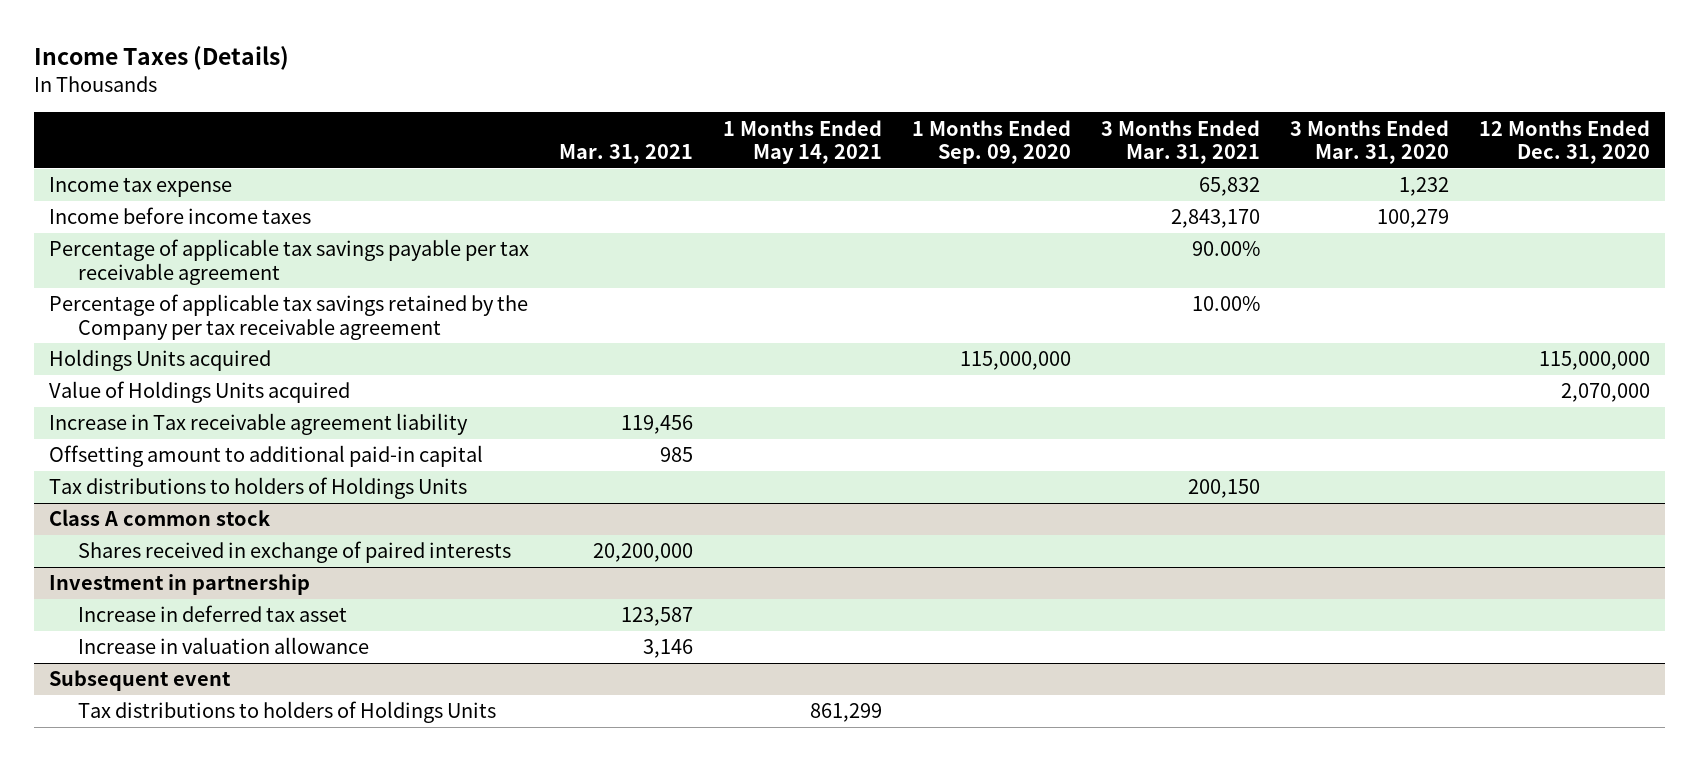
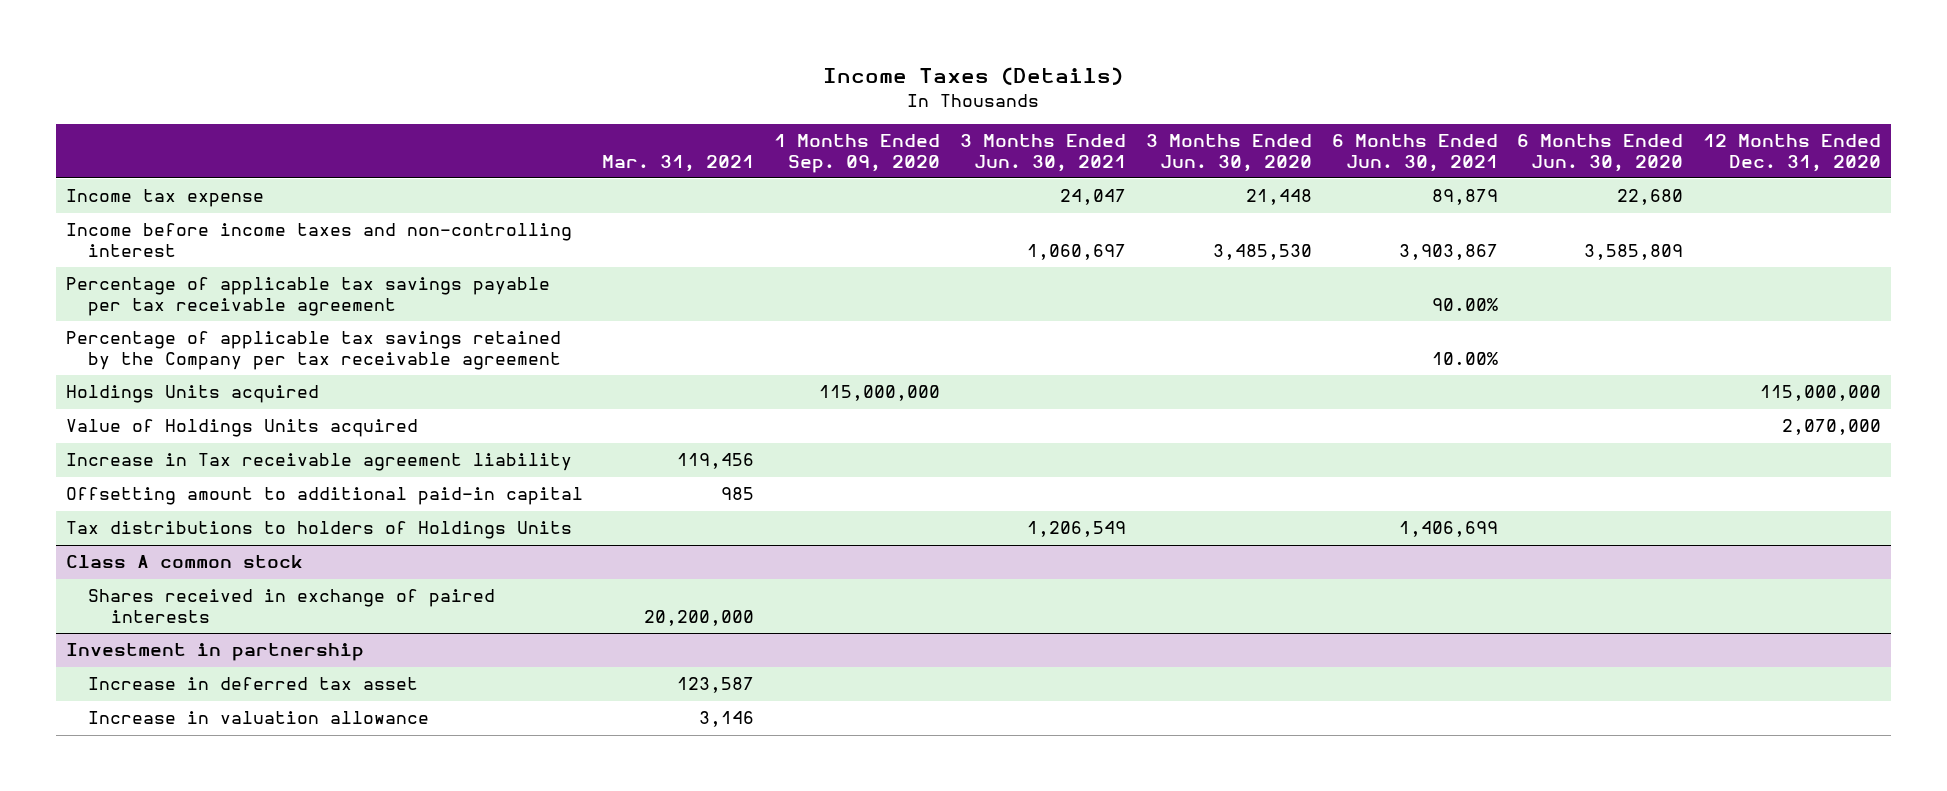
- | Mar. 31, 2021 | 1 Months Ended May 14, 2021 | 1 Months Ended Sep. 09, 2020 | 3 Months Ended Mar. 31, 2021 | 3 Months Ended Mar. 31, 2020 | 12 Months Ended Dec. 31, 2020
+ | Mar. 31, 2021 | 1 Months Ended Sep. 09, 2020 | 3 Months Ended Jun. 30, 2021 | 3 Months Ended Jun. 30, 2020 | 6 Months Ended Jun. 30, 2021 | 6 Months Ended Jun. 30, 2020 | 12 Months Ended Dec. 31, 2020
- Income before income taxes | | | | 2,843,170 | 100,279 |
+ Income before income taxes and non-controlling interest | | | 1,060,697 | 3,485,530 | 3,903,867 | 3,585,809 |
- Subsequent event
- Tax distributions to holders of Holdings Units | | 861,299 | | | |

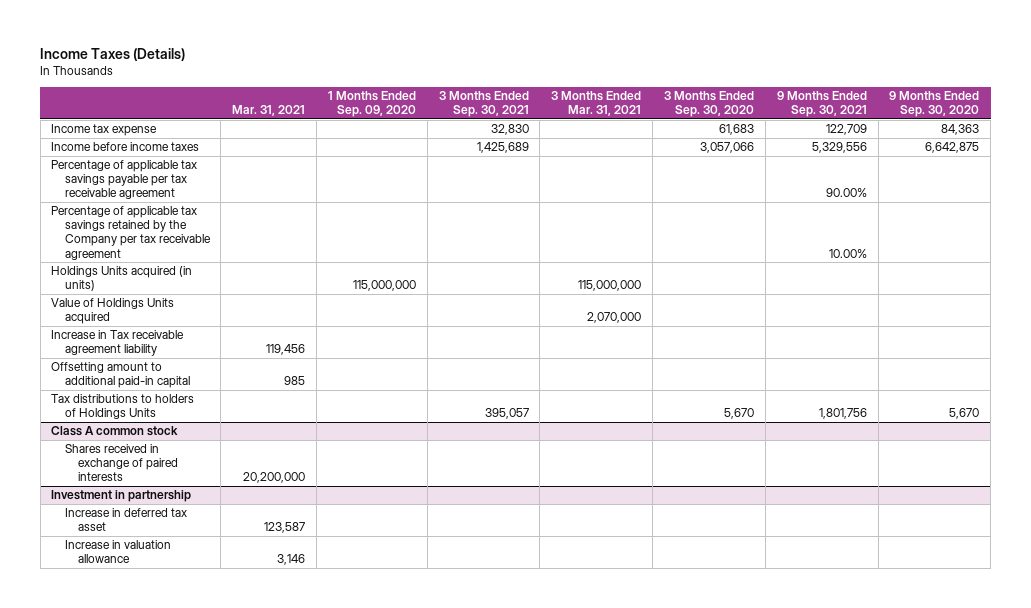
- | Mar. 31, 2021 | 1 Months Ended Sep. 09, 2020 | 3 Months Ended Jun. 30, 2021 | 3 Months Ended Jun. 30, 2020 | 6 Months Ended Jun. 30, 2021 | 6 Months Ended Jun. 30, 2020 | 12 Months Ended Dec. 31, 2020
+ | Mar. 31, 2021 | 1 Months Ended Sep. 09, 2020 | 3 Months Ended Sep. 30, 2021 | 3 Months Ended Mar. 31, 2021 | 3 Months Ended Sep. 30, 2020 | 9 Months Ended Sep. 30, 2021 | 9 Months Ended Sep. 30, 2020
- Income before income taxes and non-controlling interest | | | 1,060,697 | 3,485,530 | 3,903,867 | 3,585,809 |
+ Income before income taxes | | | 1,425,689 | | 3,057,066 | 5,329,556 | 6,642,875
- Holdings Units acquired | | 115,000,000 | | | | | 115,000,000
+ Holdings Units acquired (in units) | | 115,000,000 | | 115,000,000 | | |

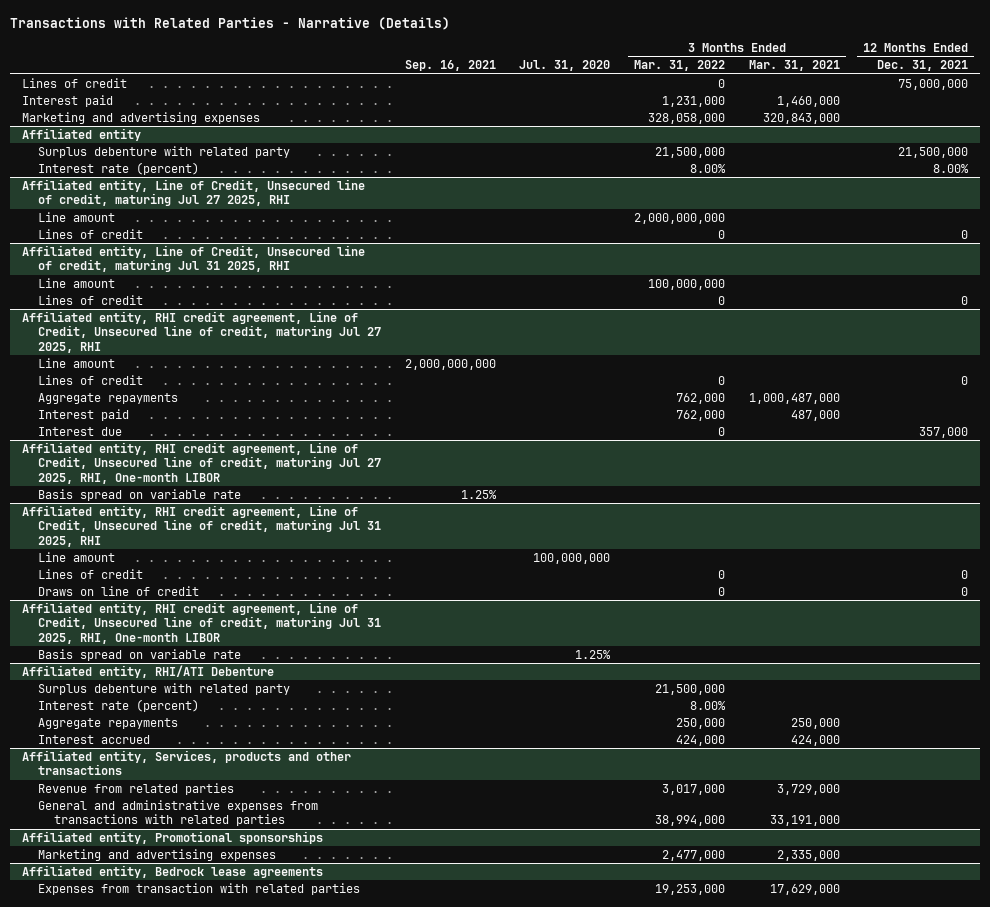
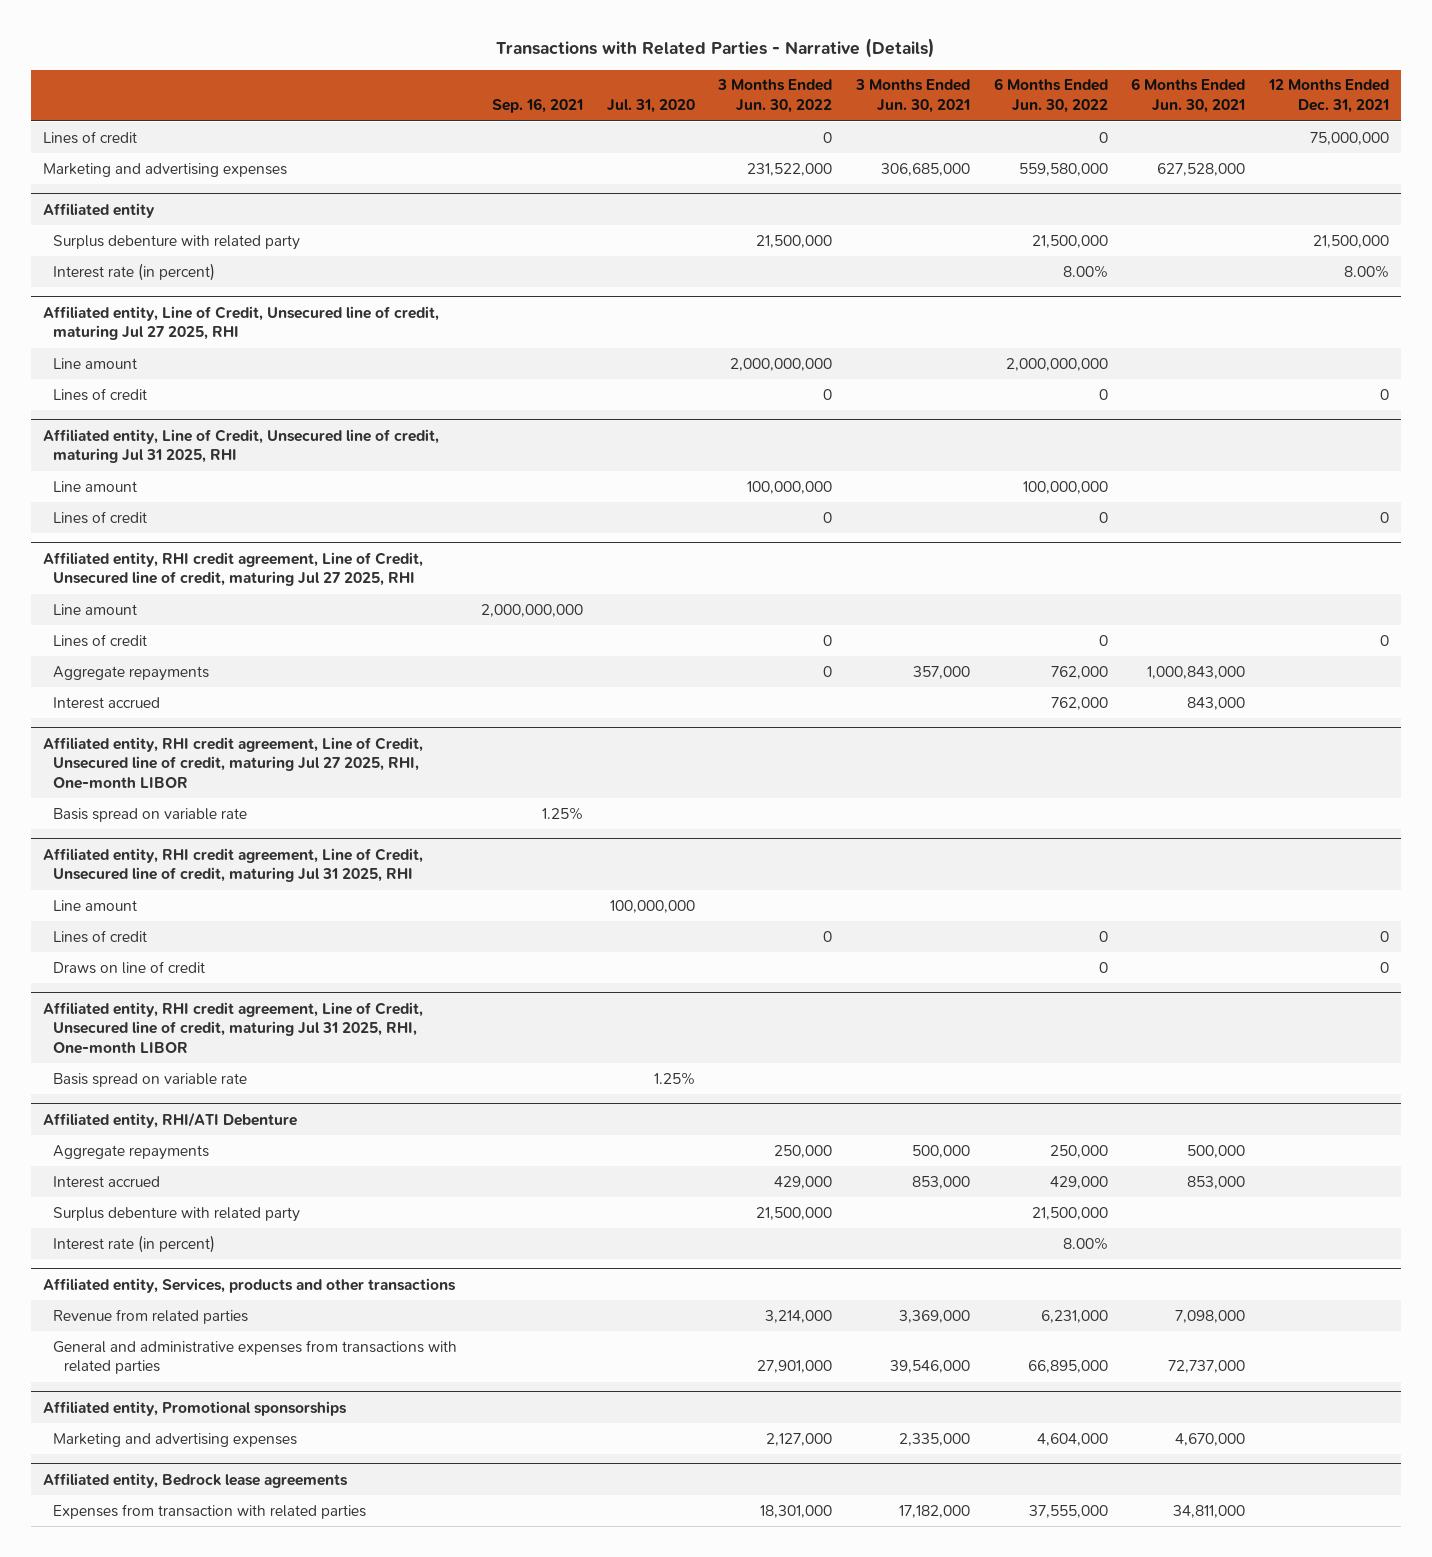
- | Sep. 16, 2021 | Jul. 31, 2020 | 3 Months Ended Mar. 31, 2022 | 3 Months Ended Mar. 31, 2021 | 12 Months Ended Dec. 31, 2021
+ | Sep. 16, 2021 | Jul. 31, 2020 | 3 Months Ended Jun. 30, 2022 | 3 Months Ended Jun. 30, 2021 | 6 Months Ended Jun. 30, 2022 | 6 Months Ended Jun. 30, 2021 | 12 Months Ended Dec. 31, 2021
- Interest paid | | | 1,231,000 | 1,460,000 |
@ Affiliated entity
- Interest rate (percent) | | | 8.00% | | 8.00%
+ Interest rate (in percent) | | | | | 8.00% | | 8.00%
@ Affiliated entity, RHI credit agreement, Line of Credit, Unsecured line of credit, maturing Jul 27 2025, RHI
- Interest paid | | | 762,000 | 487,000 |
- Interest due | | | 0 | | 357,000
+ Interest accrued | | | | | 762,000 | 843,000 |
@ Affiliated entity, RHI/ATI Debenture
- Interest rate (percent) | | | 8.00% | |
moved down: Surplus debenture with related party | | | 21,500,000 | | 21,500,000 | |
+ Interest rate (in percent) | | | | | 8.00% | |

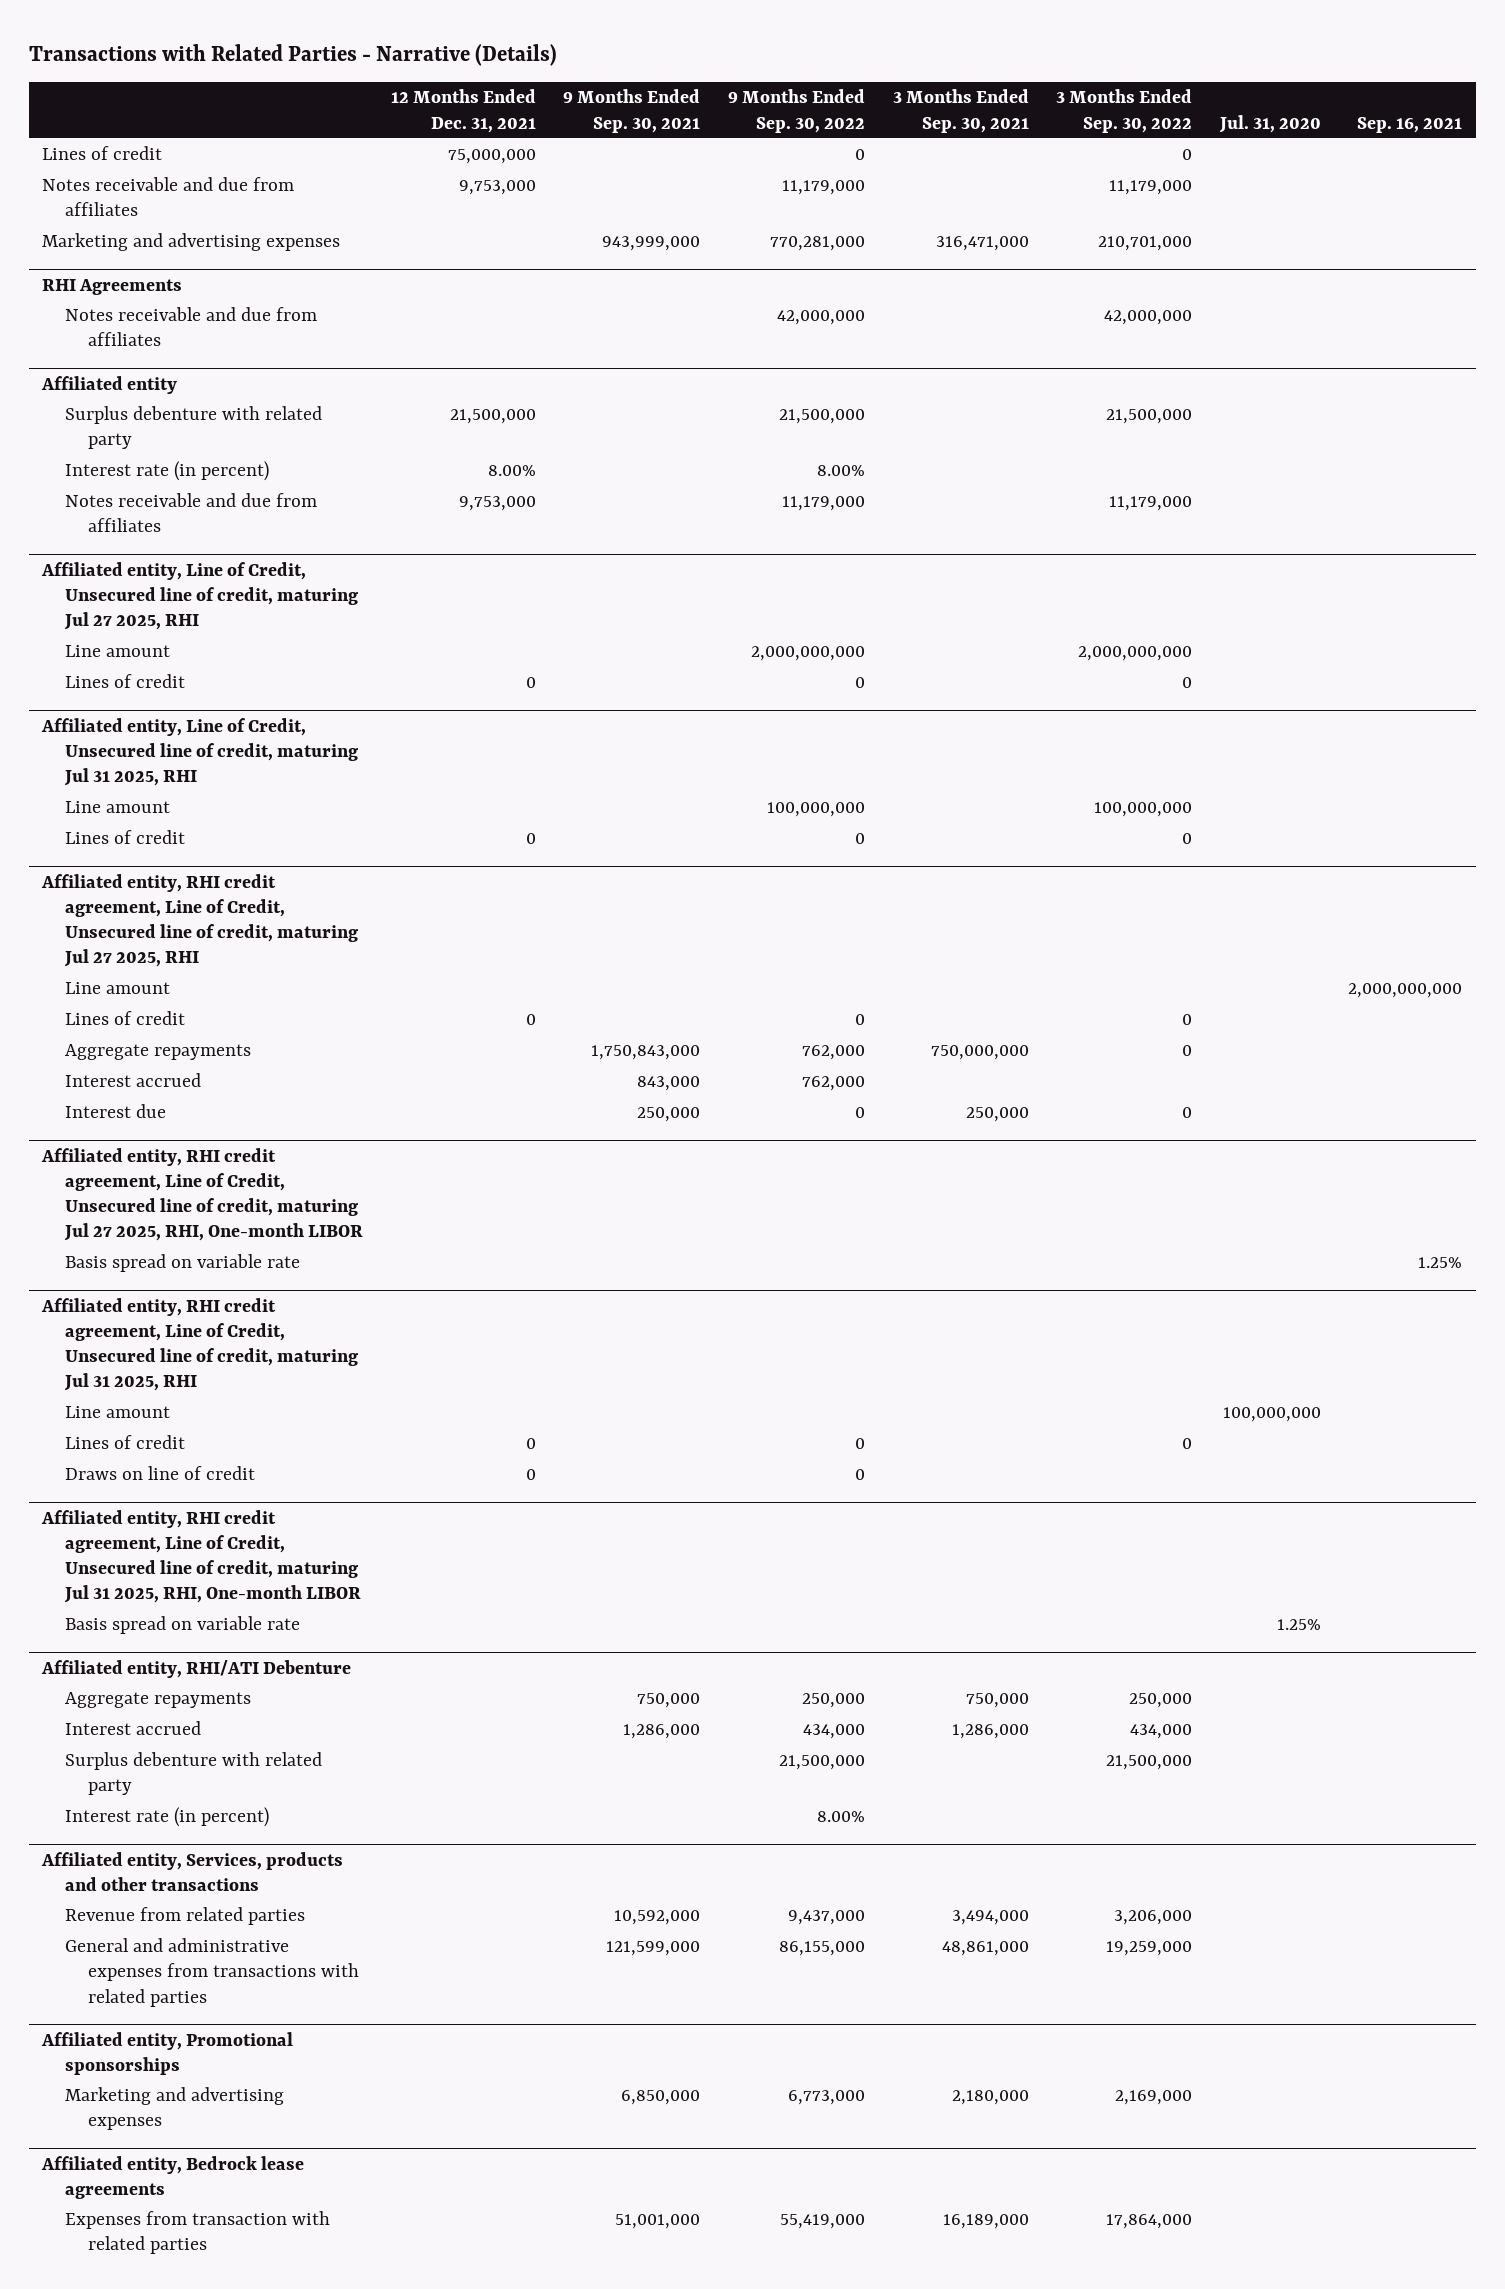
- | Sep. 16, 2021 | Jul. 31, 2020 | 3 Months Ended Jun. 30, 2022 | 3 Months Ended Jun. 30, 2021 | 6 Months Ended Jun. 30, 2022 | 6 Months Ended Jun. 30, 2021 | 12 Months Ended Dec. 31, 2021
+ | 12 Months Ended Dec. 31, 2021 | 9 Months Ended Sep. 30, 2021 | 9 Months Ended Sep. 30, 2022 | 3 Months Ended Sep. 30, 2021 | 3 Months Ended Sep. 30, 2022 | Jul. 31, 2020 | Sep. 16, 2021
+ Notes receivable and due from affiliates | 9,753,000 | | 11,179,000 | | 11,179,000 | |
+ RHI Agreements
+ Notes receivable and due from affiliates | | | 42,000,000 | | 42,000,000 | |
@ Affiliated entity
+ Notes receivable and due from affiliates | 9,753,000 | | 11,179,000 | | 11,179,000 | |
@ Affiliated entity, RHI credit agreement, Line of Credit, Unsecured line of credit, maturing Jul 27 2025, RHI
+ Interest due | | 250,000 | 0 | 250,000 | 0 | |

